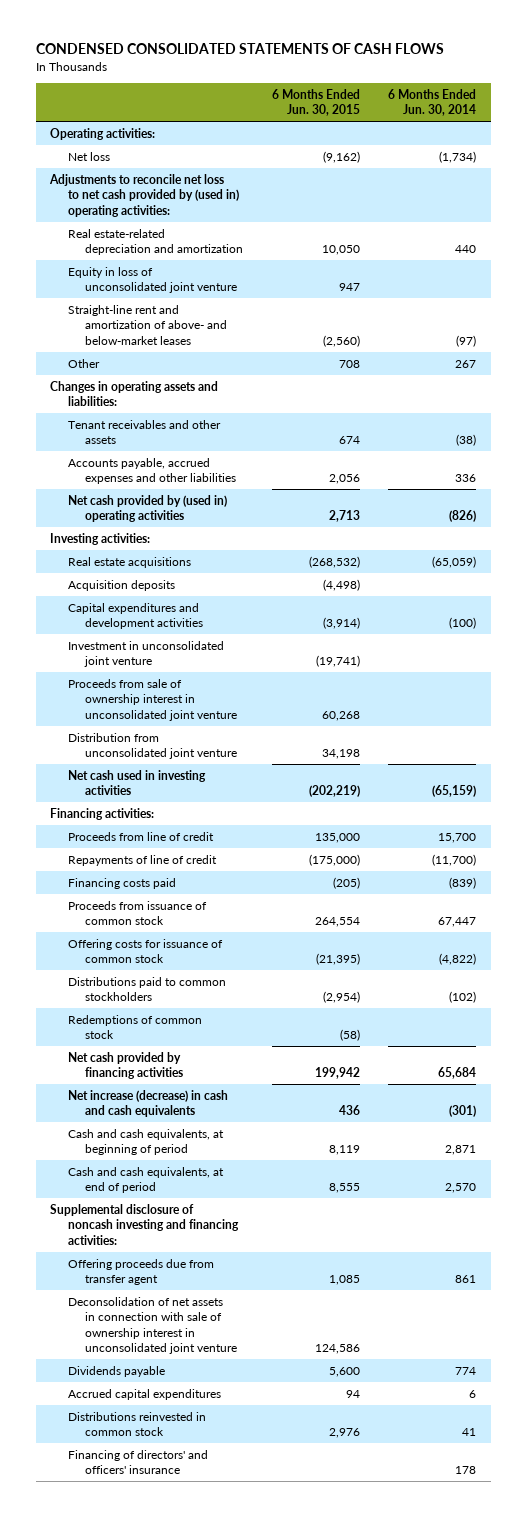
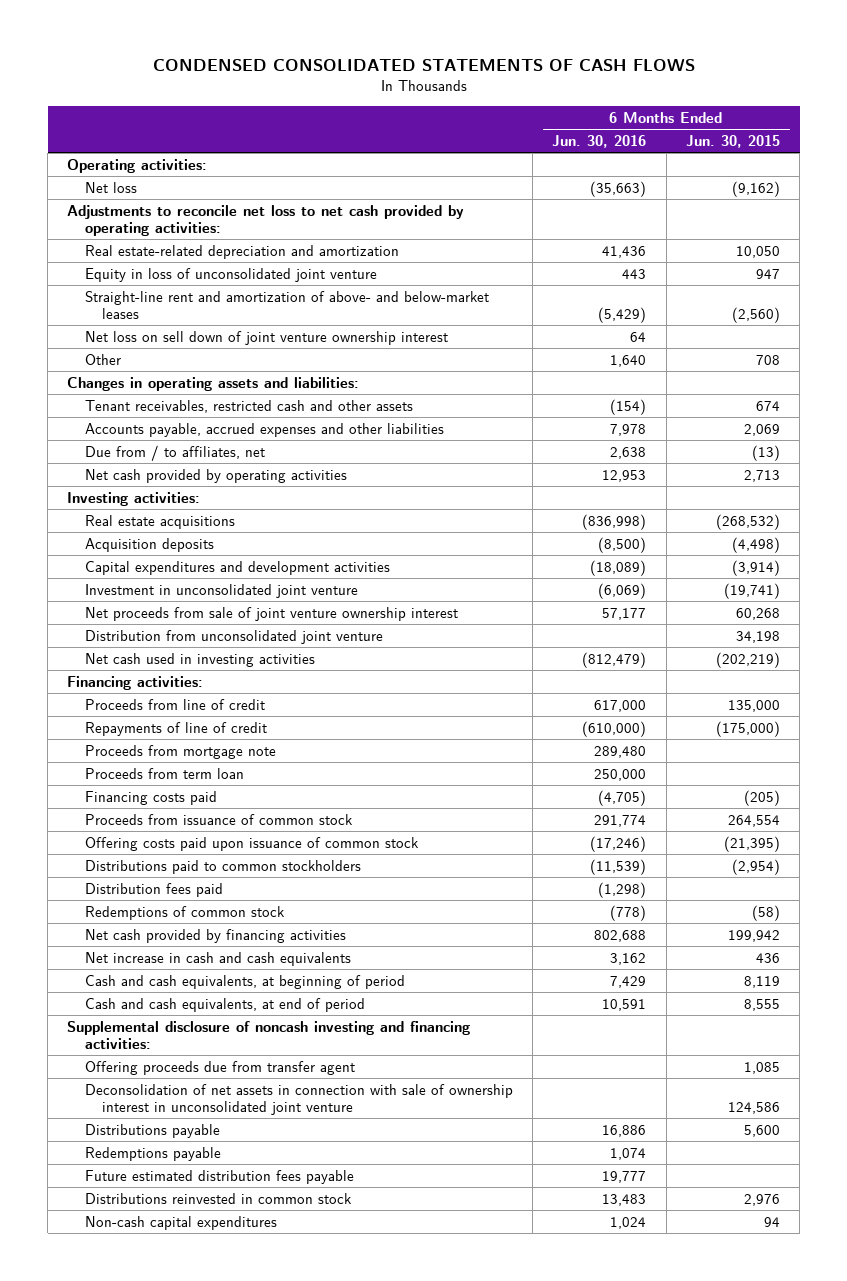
- | 6 Months Ended Jun. 30, 2015 | 6 Months Ended Jun. 30, 2014
+ | 6 Months Ended Jun. 30, 2016 | 6 Months Ended Jun. 30, 2015
- Adjustments to reconcile net loss to net cash provided by (used in) operating activities:
+ Adjustments to reconcile net loss to net cash provided by operating activities:
+ Net loss on sell down of joint venture ownership interest | 64 |
- Tenant receivables and other assets | 674 | (38)
- Accounts payable, accrued expenses and other liabilities | 2,056 | 336
- Net cash provided by (used in) operating activities | 2,713 | (826)
+ Tenant receivables, restricted cash and other assets | (154) | 674
+ Accounts payable, accrued expenses and other liabilities | 7,978 | 2,069
+ Due from / to affiliates, net | 2,638 | (13)
+ Net cash provided by operating activities | 12,953 | 2,713
- Proceeds from sale of ownership interest in unconsolidated joint venture | 60,268 |
+ Net proceeds from sale of joint venture ownership interest | 57,177 | 60,268
+ Proceeds from mortgage note | 289,480 |
+ Proceeds from term loan | 250,000 |
- Offering costs for issuance of common stock | (21,395) | (4,822)
+ Offering costs paid upon issuance of common stock | (17,246) | (21,395)
+ Distribution fees paid | (1,298) |
- Net increase (decrease) in cash and cash equivalents | 436 | (301)
+ Net increase in cash and cash equivalents | 3,162 | 436
- Dividends payable | 5,600 | 774
- Accrued capital expenditures | 94 | 6
+ Distributions payable | 16,886 | 5,600
+ Redemptions payable | 1,074 |
+ Future estimated distribution fees payable | 19,777 |
- Financing of directors' and officers' insurance | | 178
+ Non-cash capital expenditures | 1,024 | 94

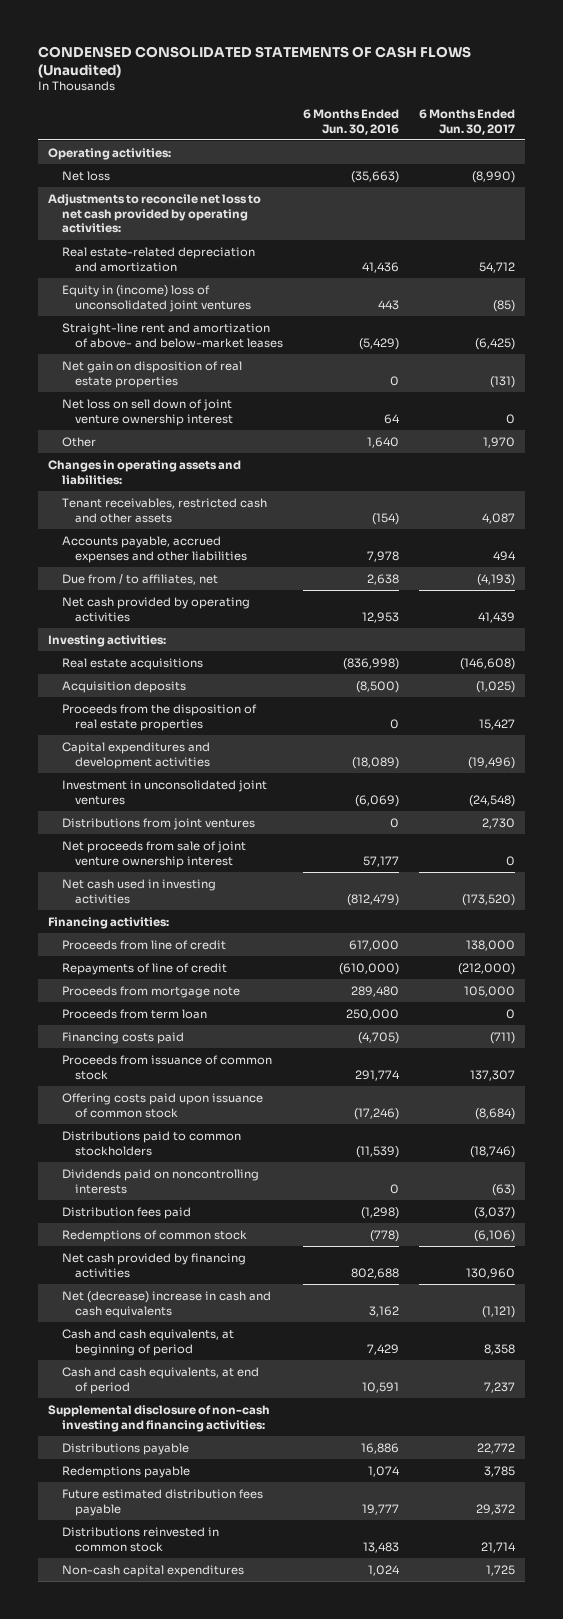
- CONDENSED CONSOLIDATED STATEMENTS OF CASH FLOWS
+ CONDENSED CONSOLIDATED STATEMENTS OF CASH FLOWS (Unaudited)
- | 6 Months Ended Jun. 30, 2016 | 6 Months Ended Jun. 30, 2015
+ | 6 Months Ended Jun. 30, 2016 | 6 Months Ended Jun. 30, 2017
- Equity in loss of unconsolidated joint venture | 443 | 947
+ Equity in (income) loss of unconsolidated joint ventures | 443 | (85)
+ Net gain on disposition of real estate properties | 0 | (131)
+ Proceeds from the disposition of real estate properties | 0 | 15,427
- Investment in unconsolidated joint venture | (6,069) | (19,741)
+ Investment in unconsolidated joint ventures | (6,069) | (24,548)
+ Distributions from joint ventures | 0 | 2,730
- Distribution from unconsolidated joint venture | | 34,198
+ Dividends paid on noncontrolling interests | 0 | (63)
- Net increase in cash and cash equivalents | 3,162 | 436
+ Net (decrease) increase in cash and cash equivalents | 3,162 | (1,121)
- Supplemental disclosure of noncash investing and financing activities:
- Offering proceeds due from transfer agent | | 1,085
- Deconsolidation of net assets in connection with sale of ownership interest in unconsolidated joint venture | | 124,586
+ Supplemental disclosure of non-cash investing and financing activities:

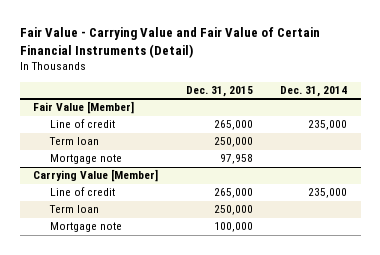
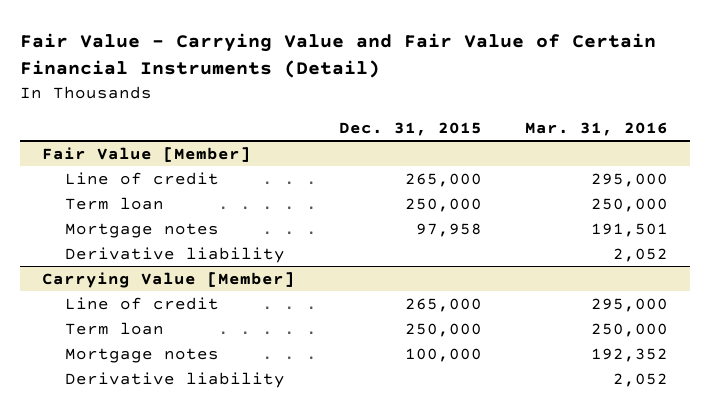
- | Dec. 31, 2015 | Dec. 31, 2014
+ | Dec. 31, 2015 | Mar. 31, 2016
@ Fair Value [Member]
- Mortgage note | 97,958 |
+ Mortgage notes | 97,958 | 191,501
+ Derivative liability | | 2,052
@ Carrying Value [Member]
- Mortgage note | 100,000 |
+ Mortgage notes | 100,000 | 192,352
+ Derivative liability | | 2,052

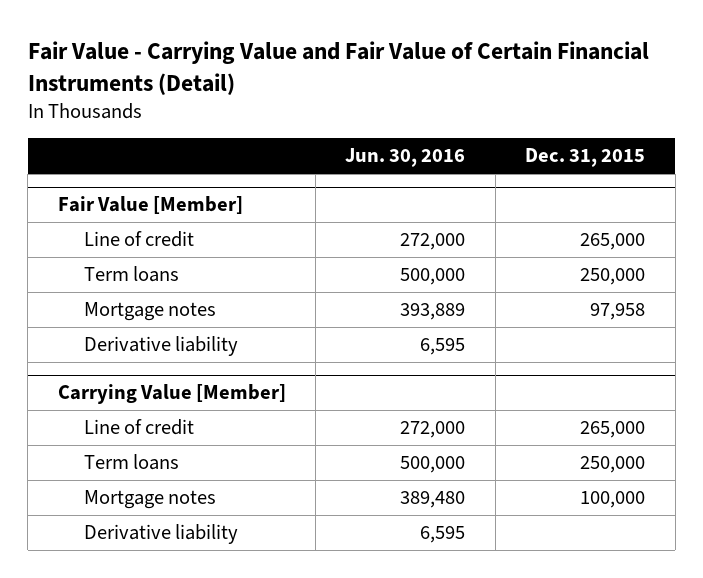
- | Dec. 31, 2015 | Mar. 31, 2016
+ | Jun. 30, 2016 | Dec. 31, 2015
@ Fair Value [Member]
- Term loan | 250,000 | 250,000
+ Term loans | 500,000 | 250,000
@ Carrying Value [Member]
- Term loan | 250,000 | 250,000
+ Term loans | 500,000 | 250,000

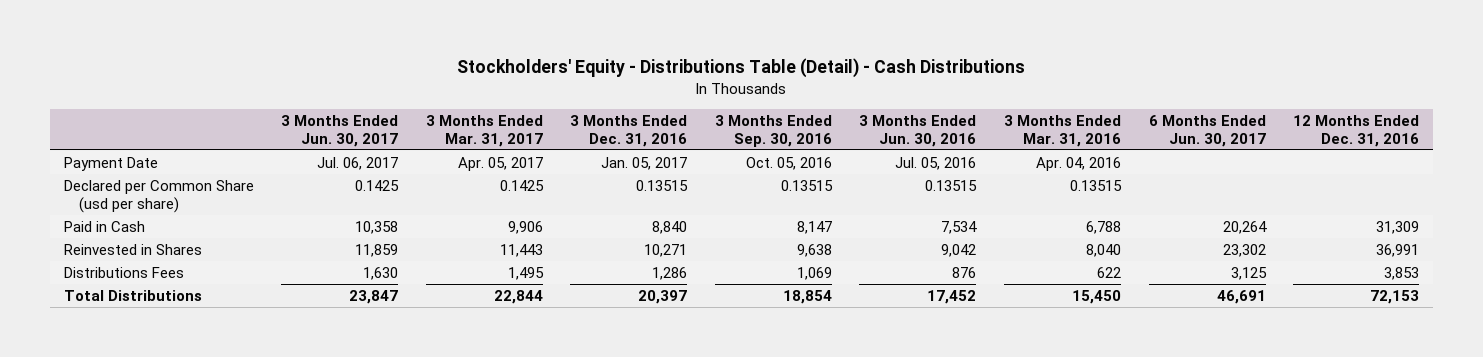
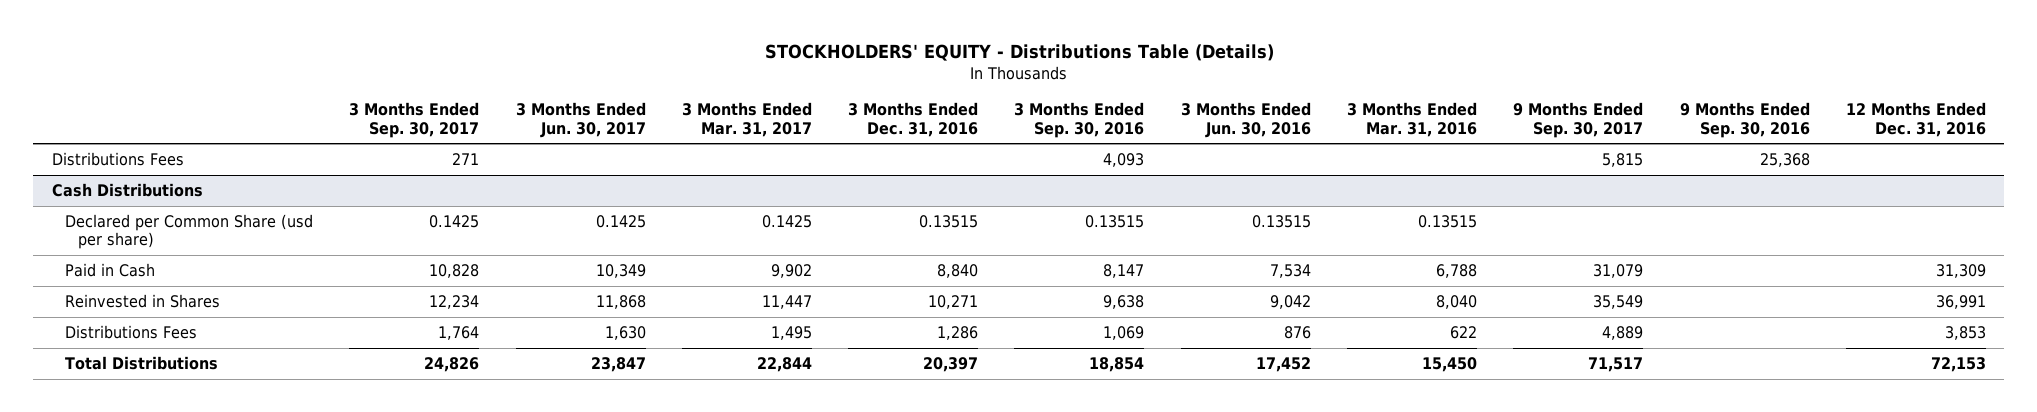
- Stockholders' Equity - Distributions Table (Detail) - Cash Distributions
+ STOCKHOLDERS' EQUITY - Distributions Table (Details)
- | 3 Months Ended Jun. 30, 2017 | 3 Months Ended Mar. 31, 2017 | 3 Months Ended Dec. 31, 2016 | 3 Months Ended Sep. 30, 2016 | 3 Months Ended Jun. 30, 2016 | 3 Months Ended Mar. 31, 2016 | 6 Months Ended Jun. 30, 2017 | 12 Months Ended Dec. 31, 2016
+ | 3 Months Ended Sep. 30, 2017 | 3 Months Ended Jun. 30, 2017 | 3 Months Ended Mar. 31, 2017 | 3 Months Ended Dec. 31, 2016 | 3 Months Ended Sep. 30, 2016 | 3 Months Ended Jun. 30, 2016 | 3 Months Ended Mar. 31, 2016 | 9 Months Ended Sep. 30, 2017 | 9 Months Ended Sep. 30, 2016 | 12 Months Ended Dec. 31, 2016
- Payment Date | Jul. 06, 2017 | Apr. 05, 2017 | Jan. 05, 2017 | Oct. 05, 2016 | Jul. 05, 2016 | Apr. 04, 2016 | |
+ Distributions Fees | 271 | | | | 4,093 | | | 5,815 | 25,368 |
+ Cash Distributions
- Paid in Cash | 10,358 | 9,906 | 8,840 | 8,147 | 7,534 | 6,788 | 20,264 | 31,309
- Reinvested in Shares | 11,859 | 11,443 | 10,271 | 9,638 | 9,042 | 8,040 | 23,302 | 36,991
+ Paid in Cash | 10,828 | 10,349 | 9,902 | 8,840 | 8,147 | 7,534 | 6,788 | 31,079 | | 31,309
+ Reinvested in Shares | 12,234 | 11,868 | 11,447 | 10,271 | 9,638 | 9,042 | 8,040 | 35,549 | | 36,991

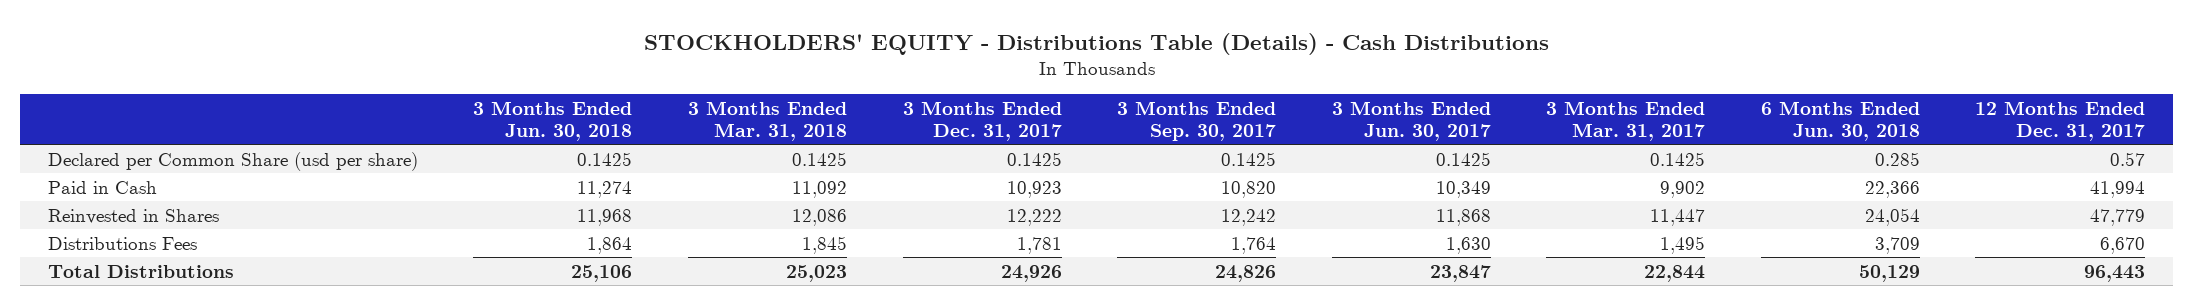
- STOCKHOLDERS' EQUITY - Distributions Table (Details)
+ STOCKHOLDERS' EQUITY - Distributions Table (Details) - Cash Distributions
- | 3 Months Ended Sep. 30, 2017 | 3 Months Ended Jun. 30, 2017 | 3 Months Ended Mar. 31, 2017 | 3 Months Ended Dec. 31, 2016 | 3 Months Ended Sep. 30, 2016 | 3 Months Ended Jun. 30, 2016 | 3 Months Ended Mar. 31, 2016 | 9 Months Ended Sep. 30, 2017 | 9 Months Ended Sep. 30, 2016 | 12 Months Ended Dec. 31, 2016
+ | 3 Months Ended Jun. 30, 2018 | 3 Months Ended Mar. 31, 2018 | 3 Months Ended Dec. 31, 2017 | 3 Months Ended Sep. 30, 2017 | 3 Months Ended Jun. 30, 2017 | 3 Months Ended Mar. 31, 2017 | 6 Months Ended Jun. 30, 2018 | 12 Months Ended Dec. 31, 2017
- Distributions Fees | 271 | | | | 4,093 | | | 5,815 | 25,368 |
- Cash Distributions
- Paid in Cash | 10,828 | 10,349 | 9,902 | 8,840 | 8,147 | 7,534 | 6,788 | 31,079 | | 31,309
- Reinvested in Shares | 12,234 | 11,868 | 11,447 | 10,271 | 9,638 | 9,042 | 8,040 | 35,549 | | 36,991
+ Paid in Cash | 11,274 | 11,092 | 10,923 | 10,820 | 10,349 | 9,902 | 22,366 | 41,994
+ Reinvested in Shares | 11,968 | 12,086 | 12,222 | 12,242 | 11,868 | 11,447 | 24,054 | 47,779

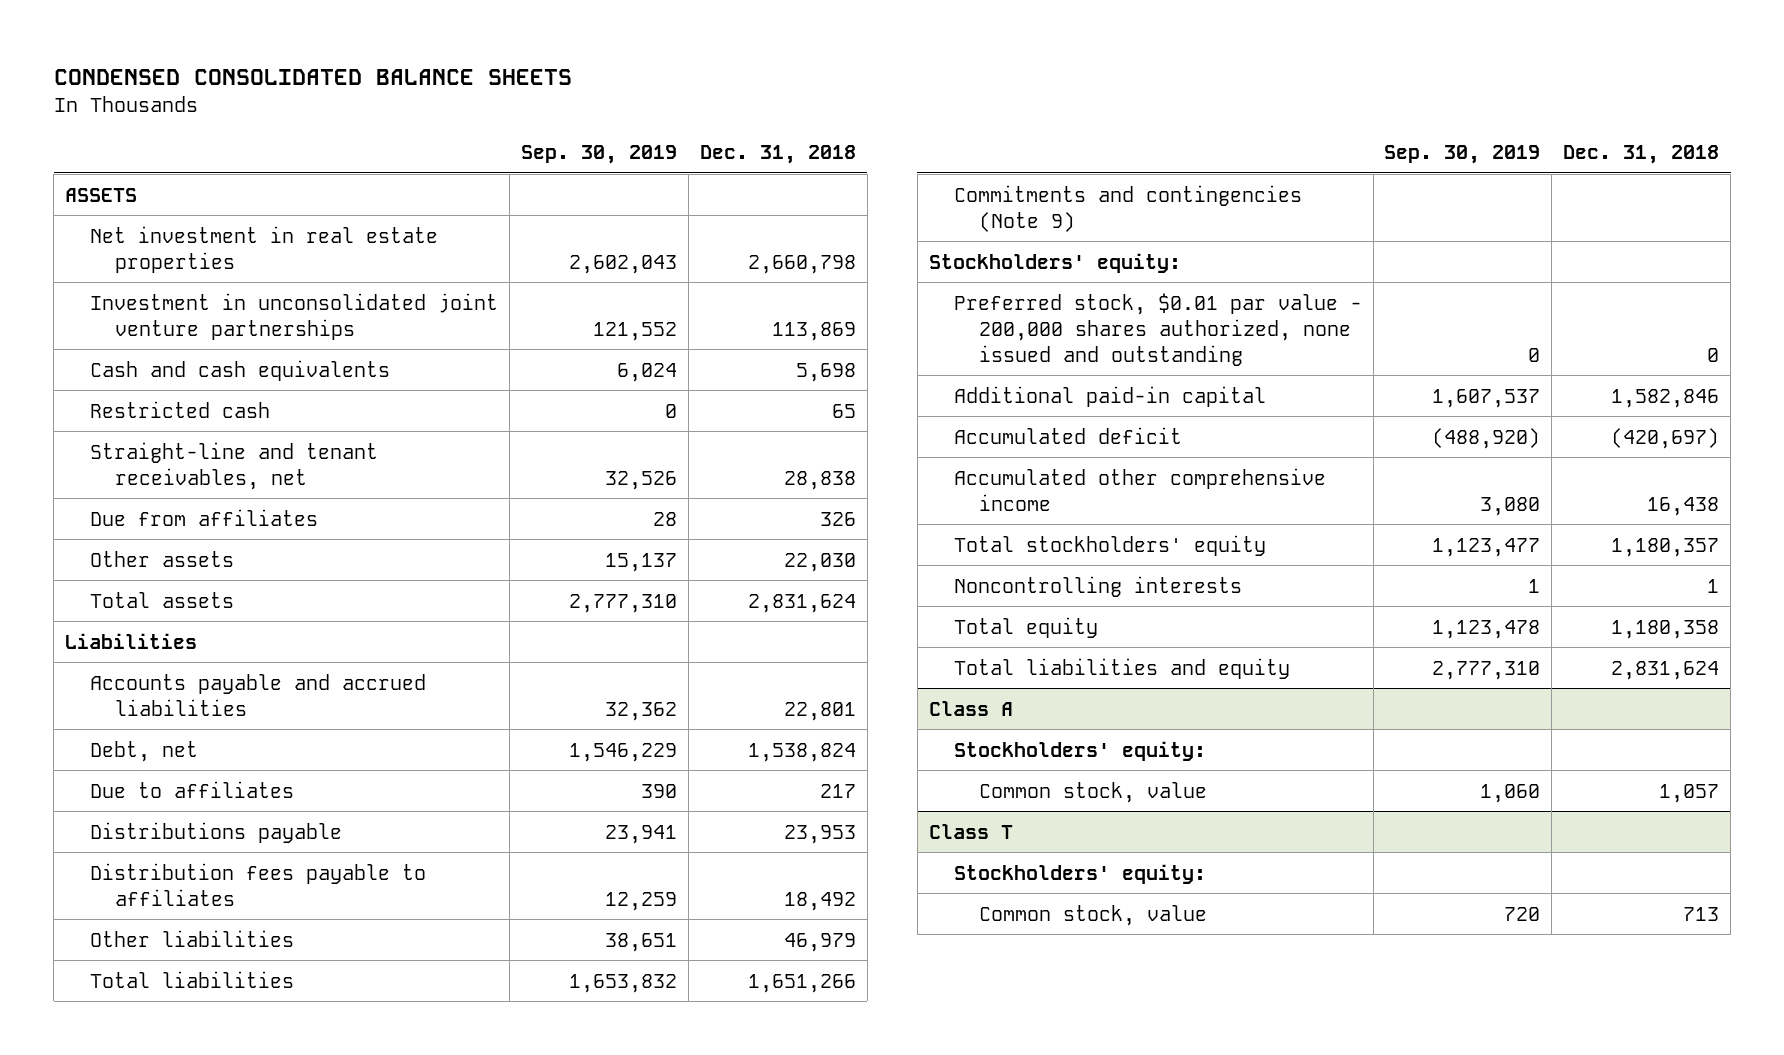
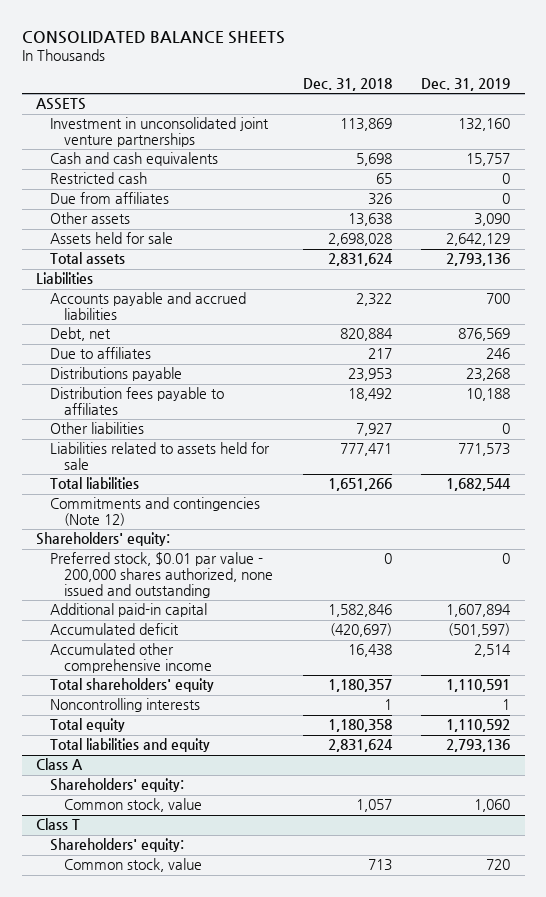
- CONDENSED CONSOLIDATED BALANCE SHEETS
+ CONSOLIDATED BALANCE SHEETS
- | Sep. 30, 2019 | Dec. 31, 2018
+ | Dec. 31, 2018 | Dec. 31, 2019
- Net investment in real estate properties | 2,602,043 | 2,660,798
- Straight-line and tenant receivables, net | 32,526 | 28,838
- Other assets | 15,137 | 22,030
+ Other assets | 13,638 | 3,090
+ Assets held for sale | 2,698,028 | 2,642,129
- Accounts payable and accrued liabilities | 32,362 | 22,801
- Debt, net | 1,546,229 | 1,538,824
+ Accounts payable and accrued liabilities | 2,322 | 700
+ Debt, net | 820,884 | 876,569
- Other liabilities | 38,651 | 46,979
+ Other liabilities | 7,927 | 0
+ Liabilities related to assets held for sale | 777,471 | 771,573
- Commitments and contingencies (Note 9)
- Stockholders' equity:
+ Commitments and contingencies (Note 12)
+ Shareholders' equity:
- Total stockholders' equity | 1,123,477 | 1,180,357
+ Total shareholders' equity | 1,180,357 | 1,110,591
@ Class A
- Stockholders' equity:
+ Shareholders' equity:
@ Class T
- Stockholders' equity:
+ Shareholders' equity:

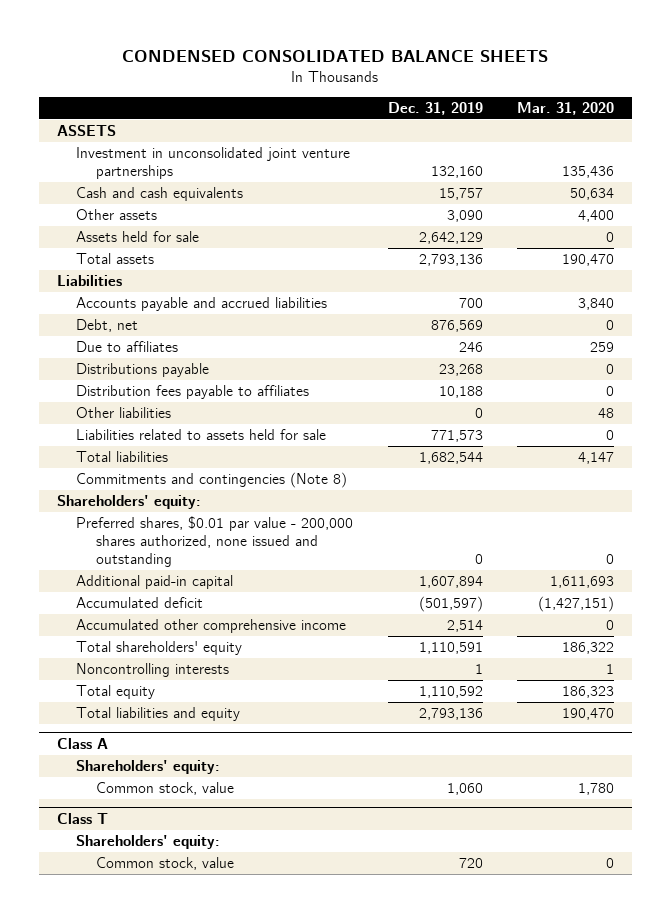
- CONSOLIDATED BALANCE SHEETS
+ CONDENSED CONSOLIDATED BALANCE SHEETS
- | Dec. 31, 2018 | Dec. 31, 2019
+ | Dec. 31, 2019 | Mar. 31, 2020
- Restricted cash | 65 | 0
- Due from affiliates | 326 | 0
- Commitments and contingencies (Note 12)
+ Commitments and contingencies (Note 8)
- Preferred stock, $0.01 par value - 200,000 shares authorized, none issued and outstanding | 0 | 0
+ Preferred shares, $0.01 par value - 200,000 shares authorized, none issued and outstanding | 0 | 0

